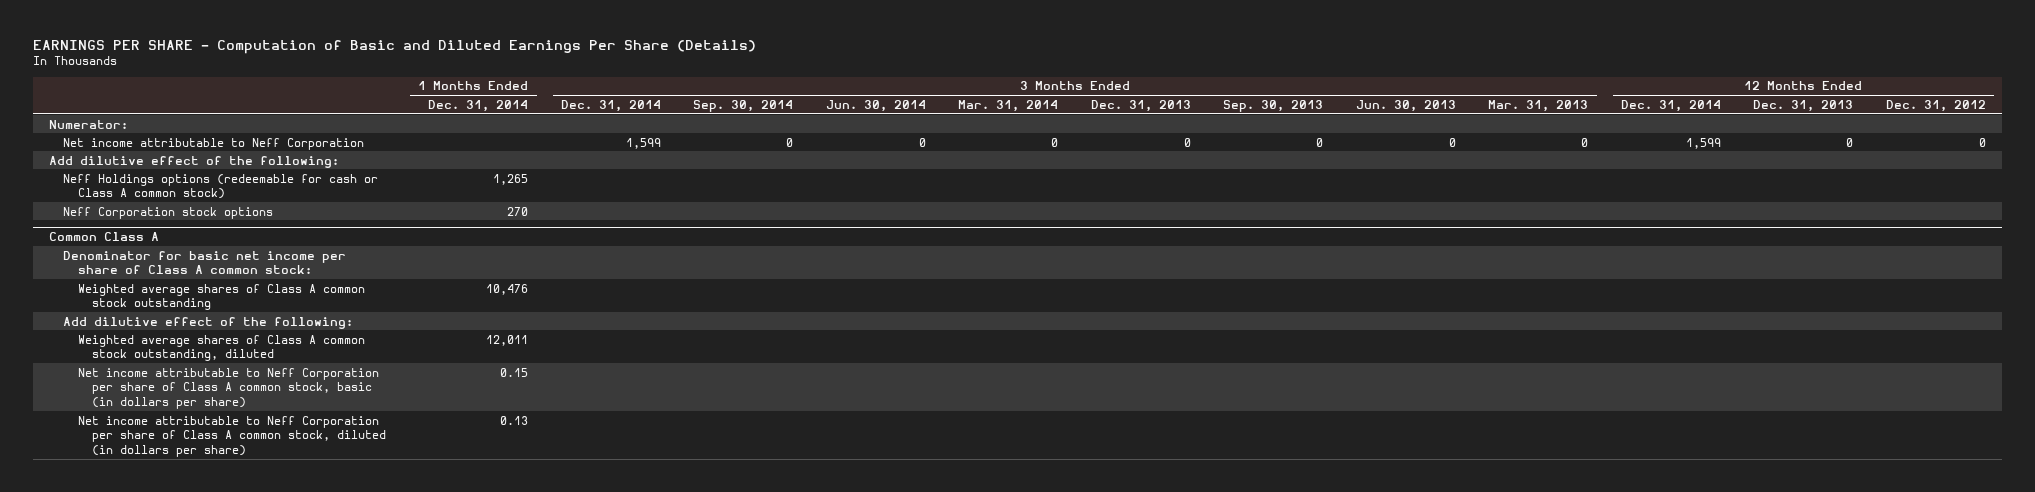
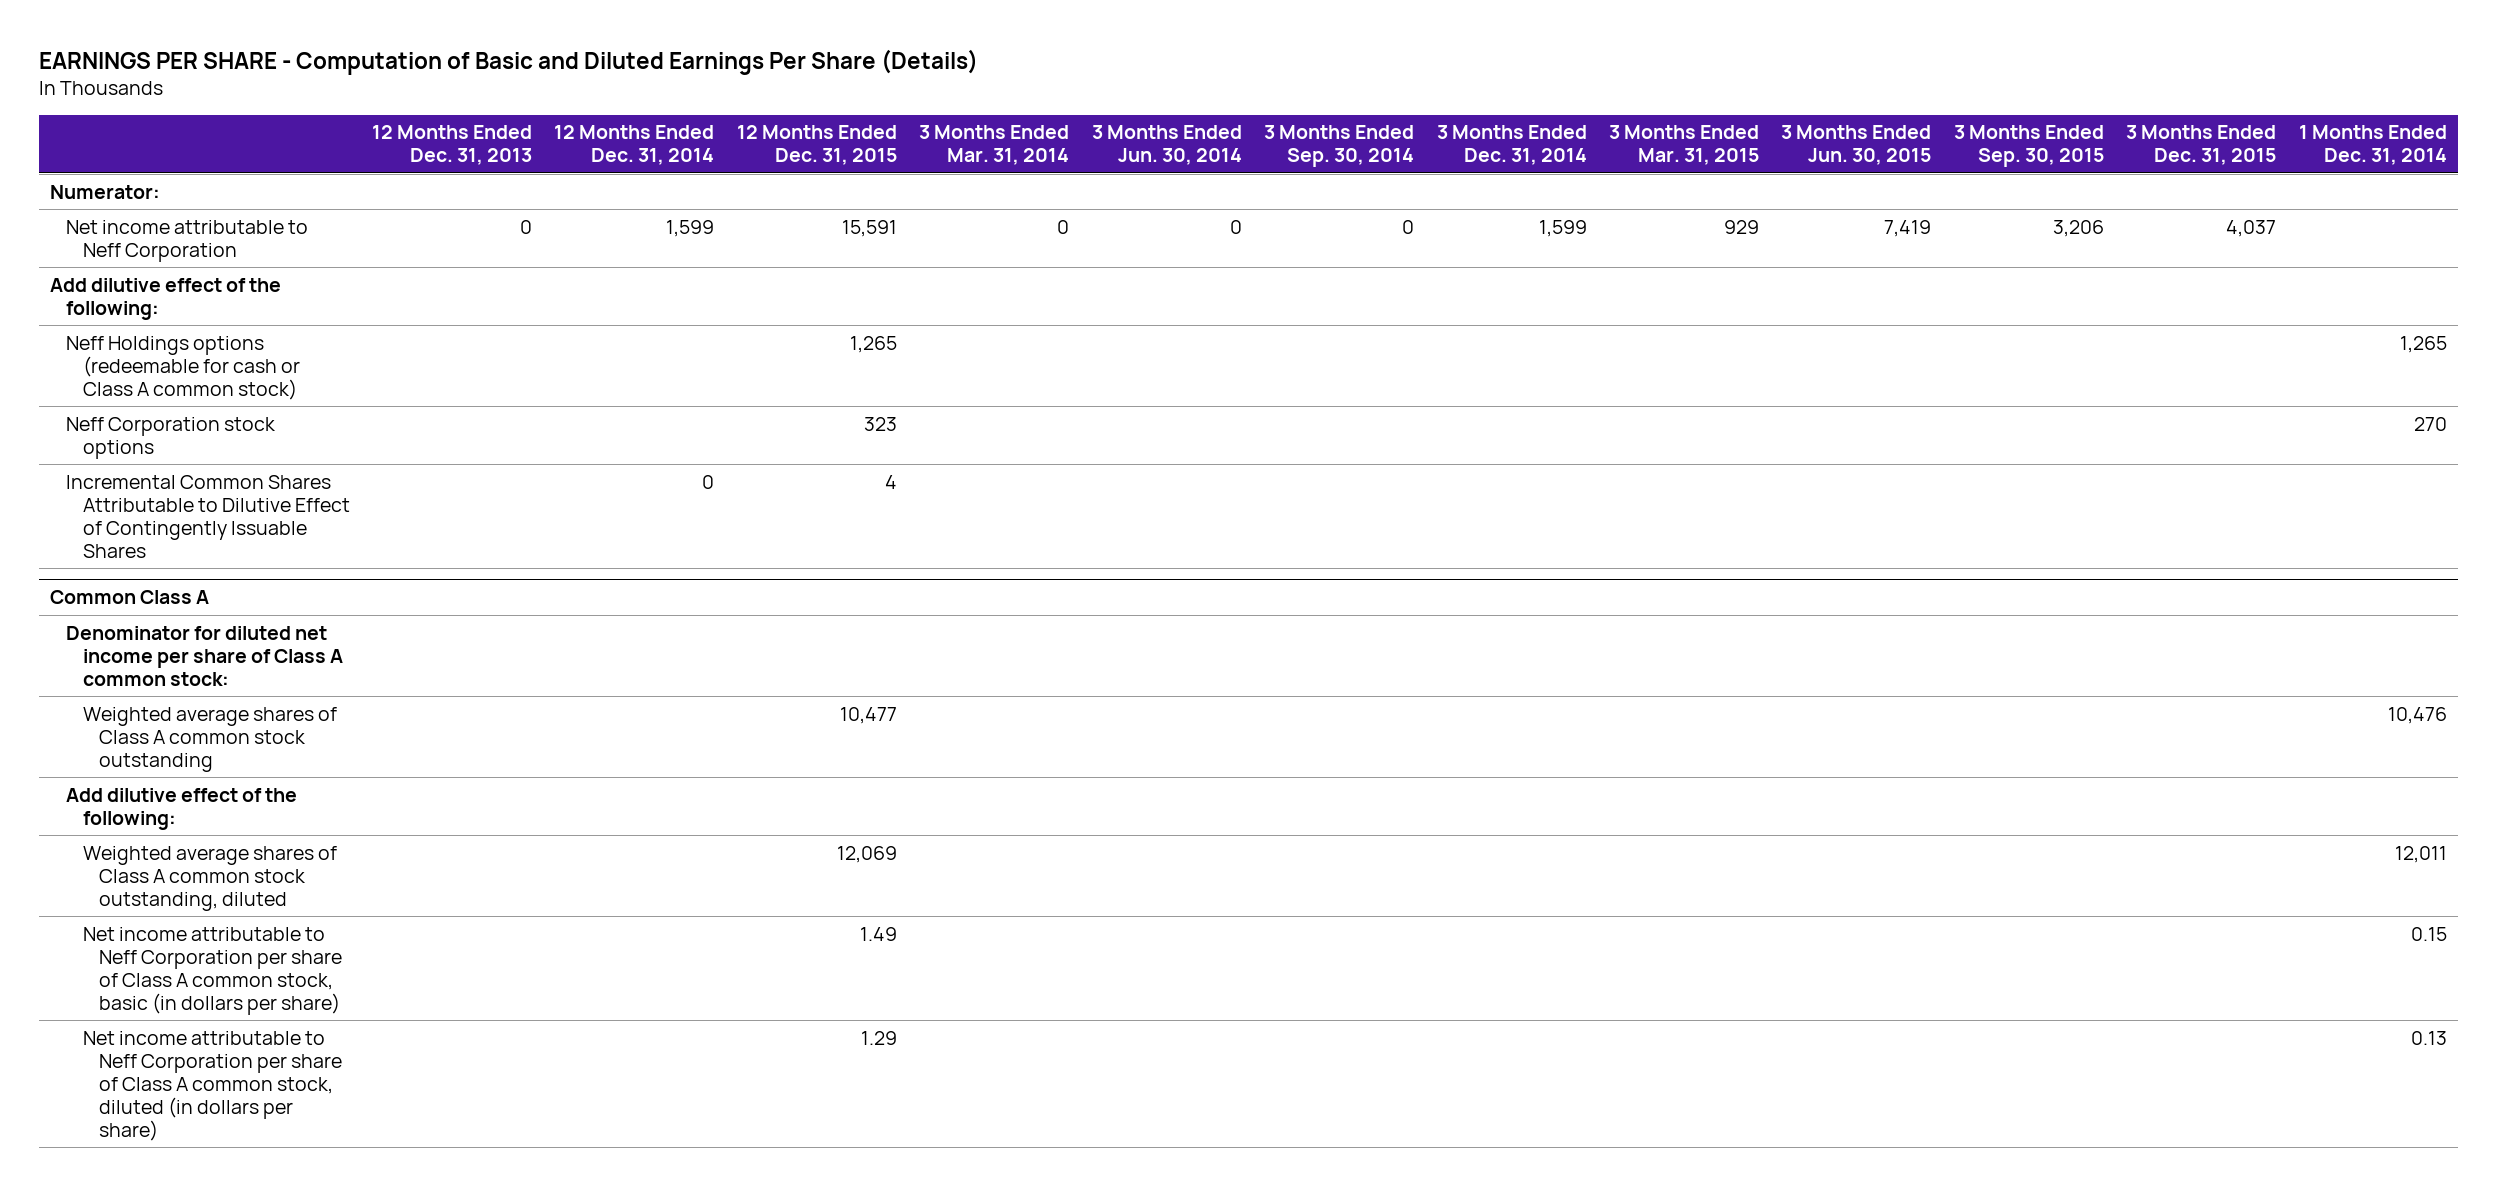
- | 1 Months Ended Dec. 31, 2014 | 3 Months Ended Dec. 31, 2014 | 3 Months Ended Sep. 30, 2014 | 3 Months Ended Jun. 30, 2014 | 3 Months Ended Mar. 31, 2014 | 3 Months Ended Dec. 31, 2013 | 3 Months Ended Sep. 30, 2013 | 3 Months Ended Jun. 30, 2013 | 3 Months Ended Mar. 31, 2013 | 12 Months Ended Dec. 31, 2014 | 12 Months Ended Dec. 31, 2013 | 12 Months Ended Dec. 31, 2012
+ | 12 Months Ended Dec. 31, 2013 | 12 Months Ended Dec. 31, 2014 | 12 Months Ended Dec. 31, 2015 | 3 Months Ended Mar. 31, 2014 | 3 Months Ended Jun. 30, 2014 | 3 Months Ended Sep. 30, 2014 | 3 Months Ended Dec. 31, 2014 | 3 Months Ended Mar. 31, 2015 | 3 Months Ended Jun. 30, 2015 | 3 Months Ended Sep. 30, 2015 | 3 Months Ended Dec. 31, 2015 | 1 Months Ended Dec. 31, 2014
+ Incremental Common Shares Attributable to Dilutive Effect of Contingently Issuable Shares | | 0 | 4 | | | | | | | | |
@ Common Class A
- Denominator for basic net income per share of Class A common stock:
+ Denominator for diluted net income per share of Class A common stock:

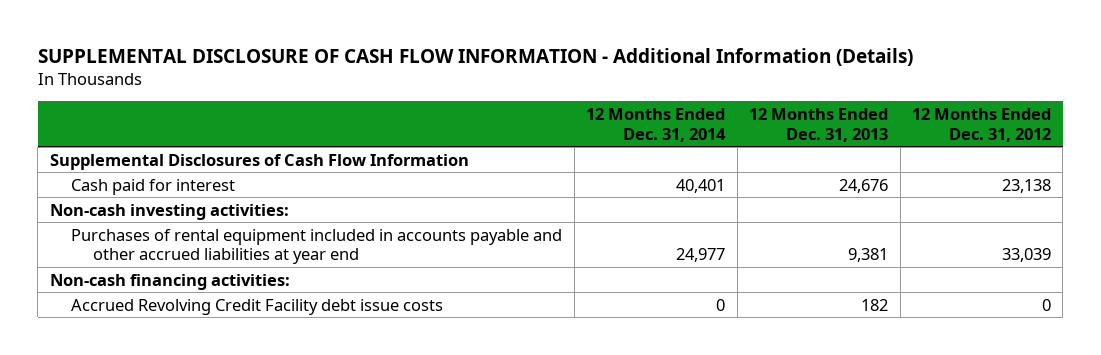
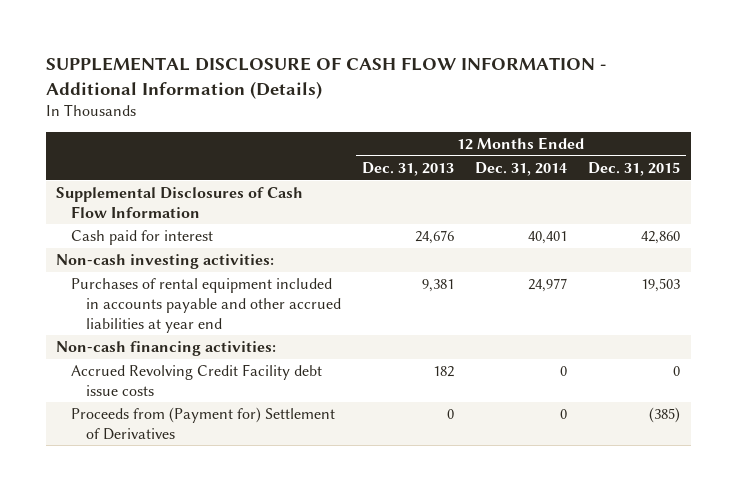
- | 12 Months Ended Dec. 31, 2014 | 12 Months Ended Dec. 31, 2013 | 12 Months Ended Dec. 31, 2012
+ | 12 Months Ended Dec. 31, 2013 | 12 Months Ended Dec. 31, 2014 | 12 Months Ended Dec. 31, 2015
+ Proceeds from (Payment for) Settlement of Derivatives | 0 | 0 | (385)

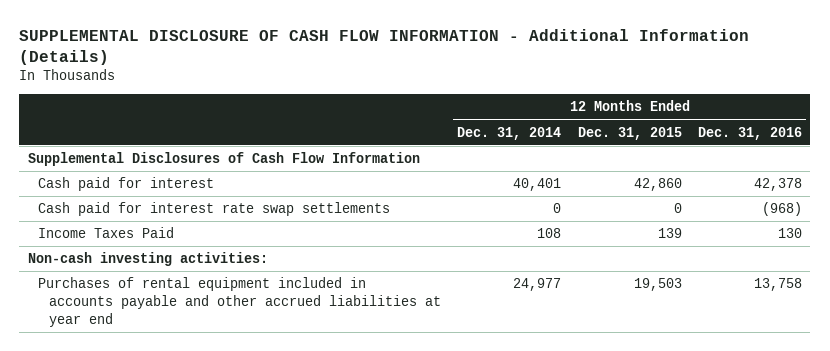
- | 12 Months Ended Dec. 31, 2013 | 12 Months Ended Dec. 31, 2014 | 12 Months Ended Dec. 31, 2015
+ | 12 Months Ended Dec. 31, 2014 | 12 Months Ended Dec. 31, 2015 | 12 Months Ended Dec. 31, 2016
+ Cash paid for interest rate swap settlements | 0 | 0 | (968)
+ Income Taxes Paid | 108 | 139 | 130
- Non-cash financing activities:
- Accrued Revolving Credit Facility debt issue costs | 182 | 0 | 0
- Proceeds from (Payment for) Settlement of Derivatives | 0 | 0 | (385)

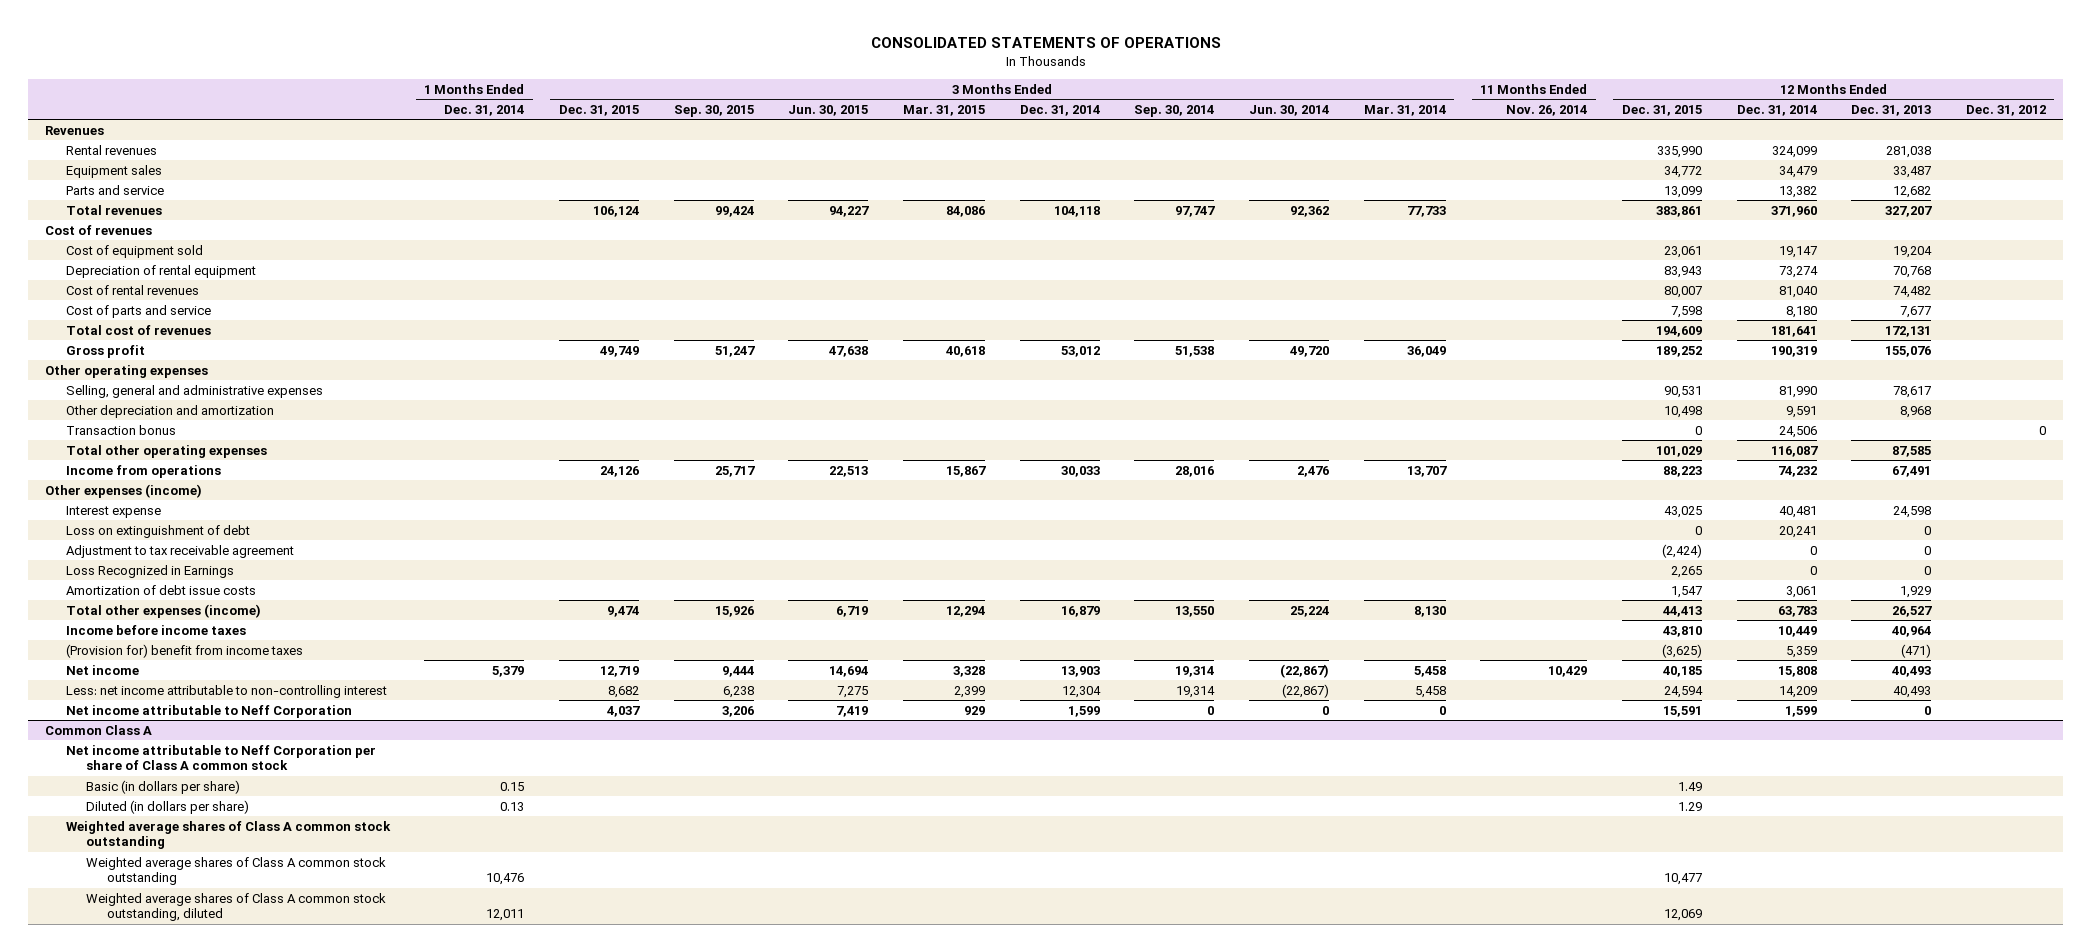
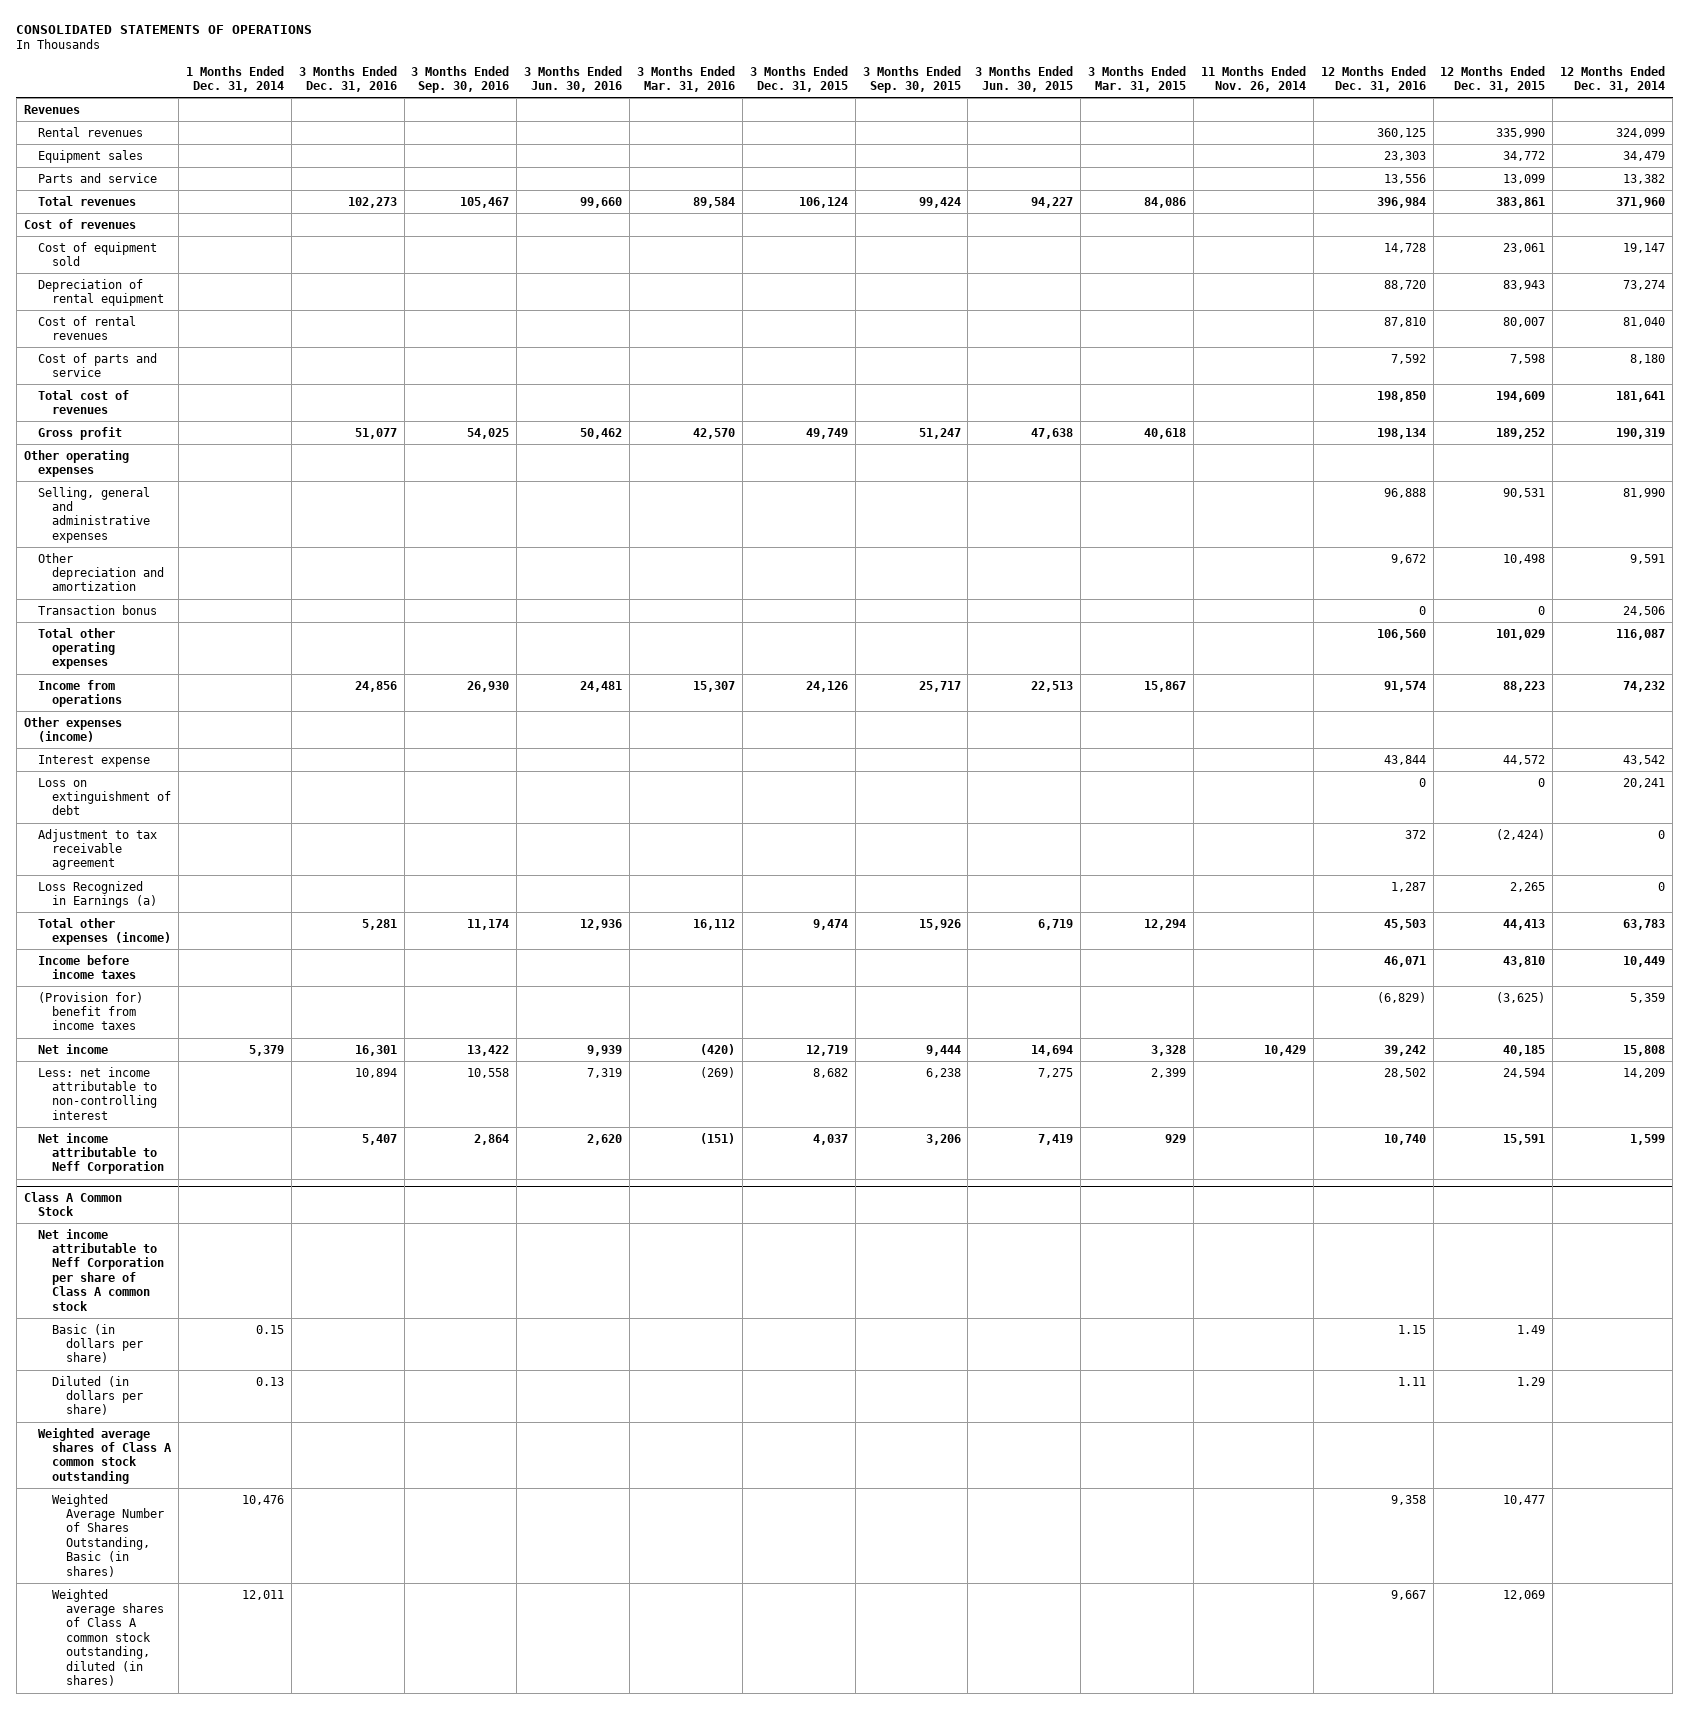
- | 1 Months Ended Dec. 31, 2014 | 3 Months Ended Dec. 31, 2015 | 3 Months Ended Sep. 30, 2015 | 3 Months Ended Jun. 30, 2015 | 3 Months Ended Mar. 31, 2015 | 3 Months Ended Dec. 31, 2014 | 3 Months Ended Sep. 30, 2014 | 3 Months Ended Jun. 30, 2014 | 3 Months Ended Mar. 31, 2014 | 11 Months Ended Nov. 26, 2014 | 12 Months Ended Dec. 31, 2015 | 12 Months Ended Dec. 31, 2014 | 12 Months Ended Dec. 31, 2013 | 12 Months Ended Dec. 31, 2012
+ | 1 Months Ended Dec. 31, 2014 | 3 Months Ended Dec. 31, 2016 | 3 Months Ended Sep. 30, 2016 | 3 Months Ended Jun. 30, 2016 | 3 Months Ended Mar. 31, 2016 | 3 Months Ended Dec. 31, 2015 | 3 Months Ended Sep. 30, 2015 | 3 Months Ended Jun. 30, 2015 | 3 Months Ended Mar. 31, 2015 | 11 Months Ended Nov. 26, 2014 | 12 Months Ended Dec. 31, 2016 | 12 Months Ended Dec. 31, 2015 | 12 Months Ended Dec. 31, 2014
- Interest expense | | | | | | | | | | | 43,025 | 40,481 | 24,598 |
+ Interest expense | | | | | | | | | | | 43,844 | 44,572 | 43,542
- Loss Recognized in Earnings | | | | | | | | | | | 2,265 | 0 | 0 |
- Amortization of debt issue costs | | | | | | | | | | | 1,547 | 3,061 | 1,929 |
+ Loss Recognized in Earnings (a) | | | | | | | | | | | 1,287 | 2,265 | 0
- Common Class A
+ Class A Common Stock
- Weighted average shares of Class A common stock outstanding | 10,476 | | | | | | | | | | 10,477 | | |
- Weighted average shares of Class A common stock outstanding, diluted | 12,011 | | | | | | | | | | 12,069 | | |
+ Weighted Average Number of Shares Outstanding, Basic (in shares) | 10,476 | | | | | | | | | | 9,358 | 10,477 |
+ Weighted average shares of Class A common stock outstanding, diluted (in shares) | 12,011 | | | | | | | | | | 9,667 | 12,069 |

